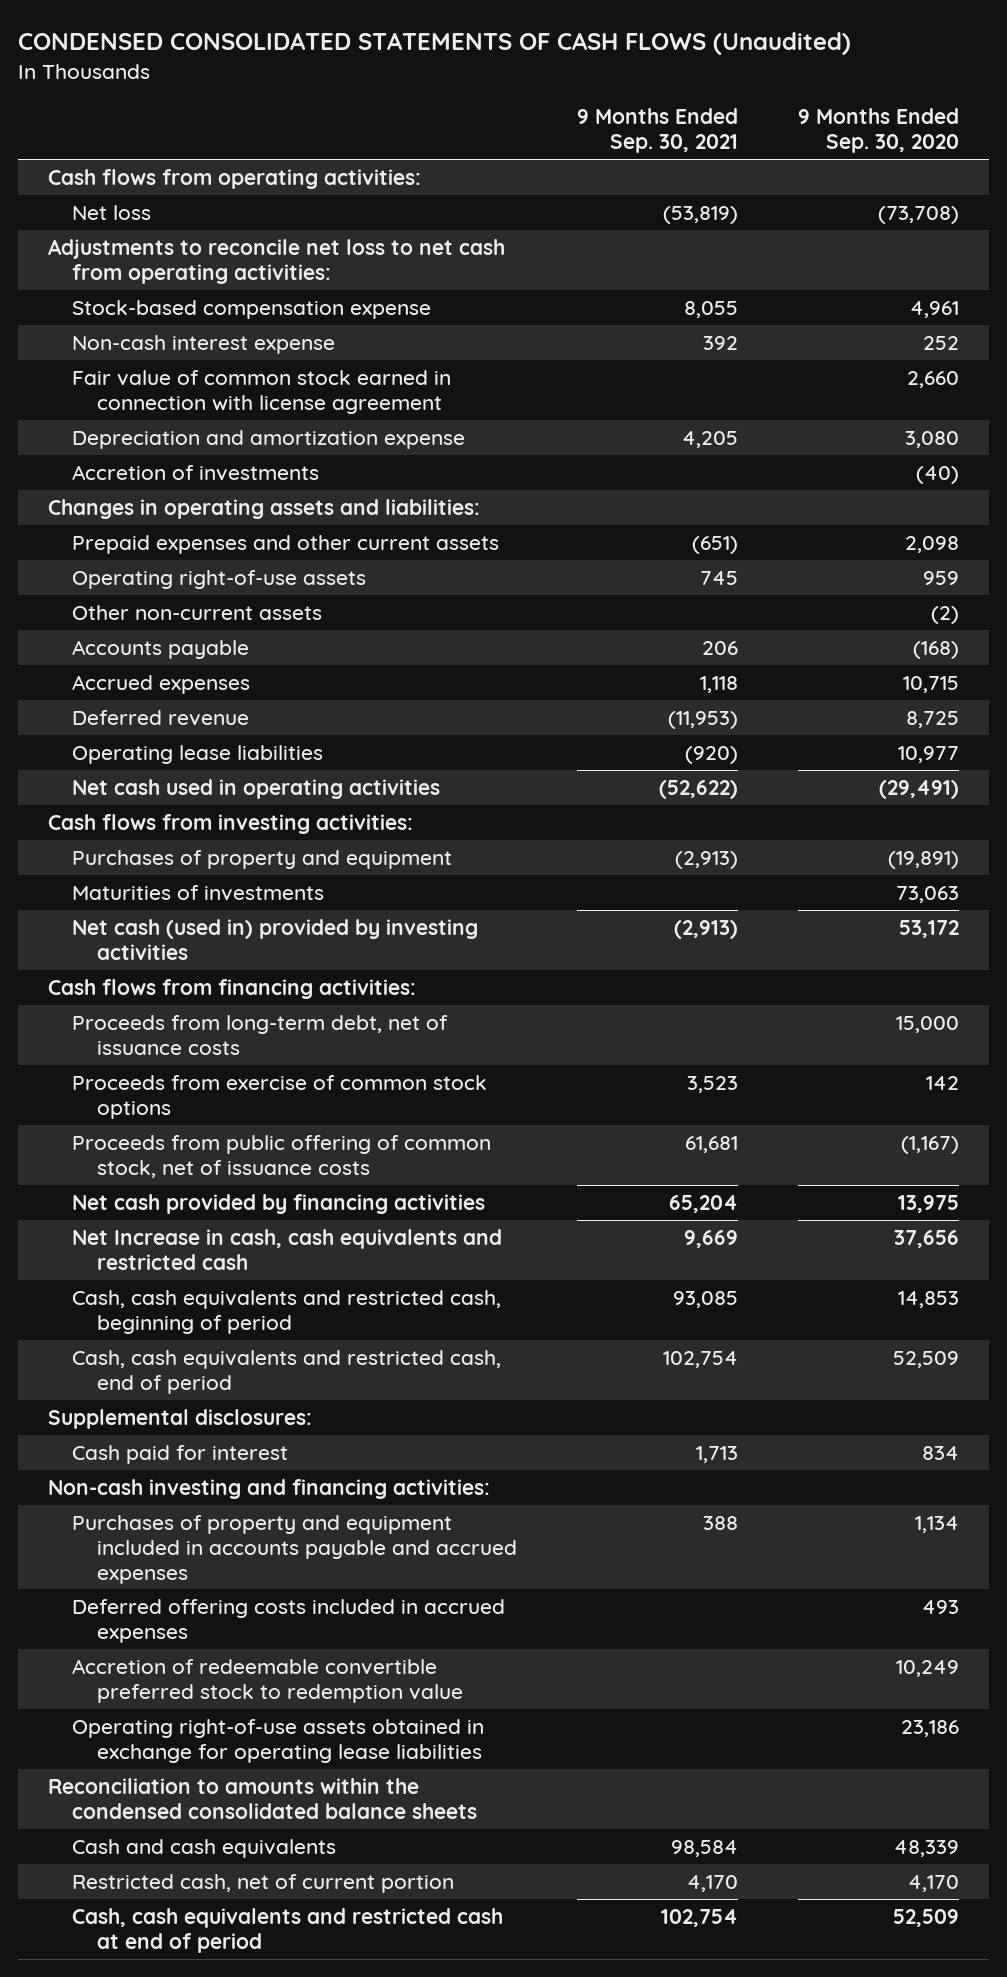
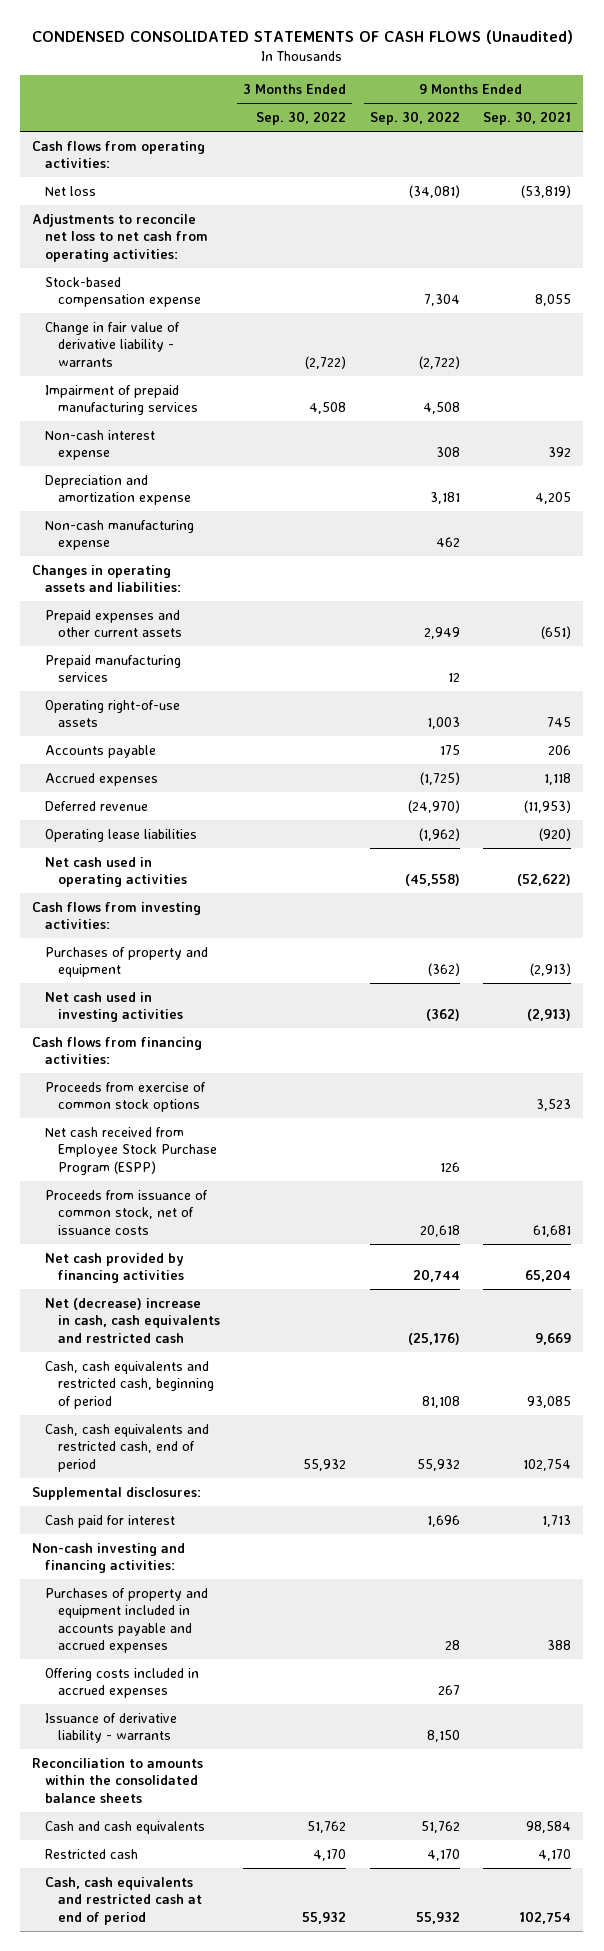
- | 9 Months Ended Sep. 30, 2021 | 9 Months Ended Sep. 30, 2020
+ | 3 Months Ended Sep. 30, 2022 | 9 Months Ended Sep. 30, 2022 | 9 Months Ended Sep. 30, 2021
+ Change in fair value of derivative liability - warrants | (2,722) | (2,722) |
+ Impairment of prepaid manufacturing services | 4,508 | 4,508 |
- Fair value of common stock earned in connection with license agreement | | 2,660
- Accretion of investments | | (40)
+ Non-cash manufacturing expense | | 462 |
+ Prepaid manufacturing services | | 12 |
- Other non-current assets | | (2)
- Maturities of investments | | 73,063
- Net cash (used in) provided by investing activities | (2,913) | 53,172
+ Net cash used in investing activities | | (362) | (2,913)
- Proceeds from long-term debt, net of issuance costs | | 15,000
- Proceeds from public offering of common stock, net of issuance costs | 61,681 | (1,167)
+ Net cash received from Employee Stock Purchase Program (ESPP) | | 126 |
+ Proceeds from issuance of common stock, net of issuance costs | | 20,618 | 61,681
- Net Increase in cash, cash equivalents and restricted cash | 9,669 | 37,656
+ Net (decrease) increase in cash, cash equivalents and restricted cash | | (25,176) | 9,669
- Deferred offering costs included in accrued expenses | | 493
- Accretion of redeemable convertible preferred stock to redemption value | | 10,249
- Operating right-of-use assets obtained in exchange for operating lease liabilities | | 23,186
- Reconciliation to amounts within the condensed consolidated balance sheets
+ Offering costs included in accrued expenses | | 267 |
+ Issuance of derivative liability - warrants | | 8,150 |
+ Reconciliation to amounts within the consolidated balance sheets
- Restricted cash, net of current portion | 4,170 | 4,170
+ Restricted cash | 4,170 | 4,170 | 4,170

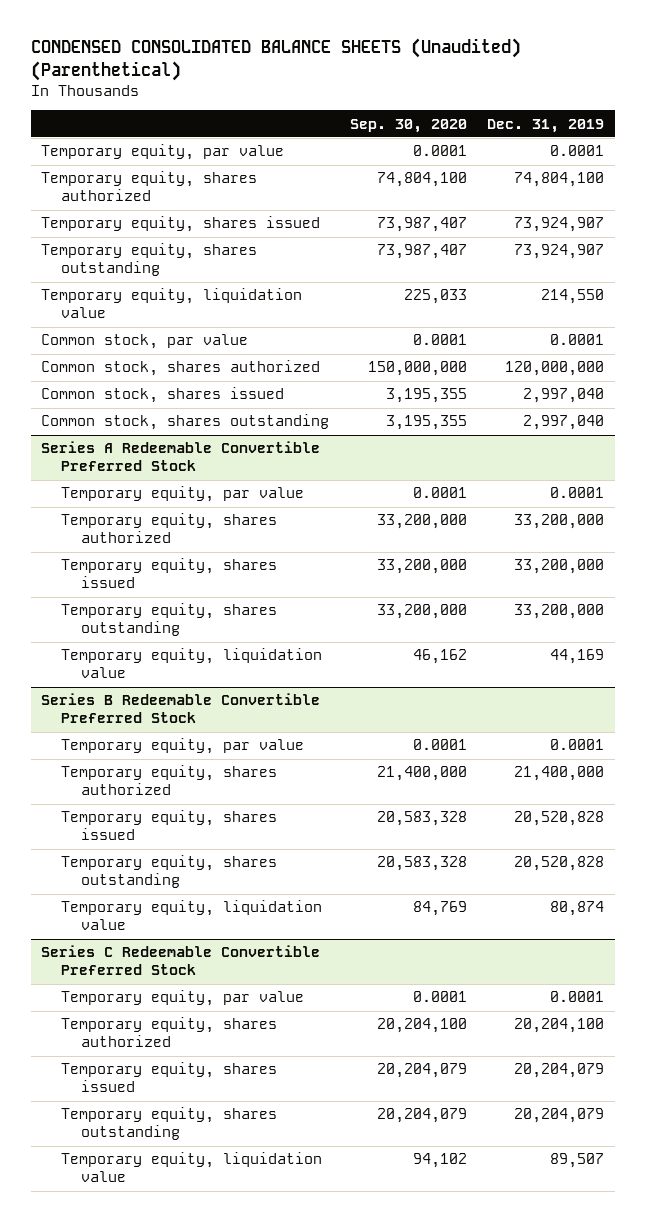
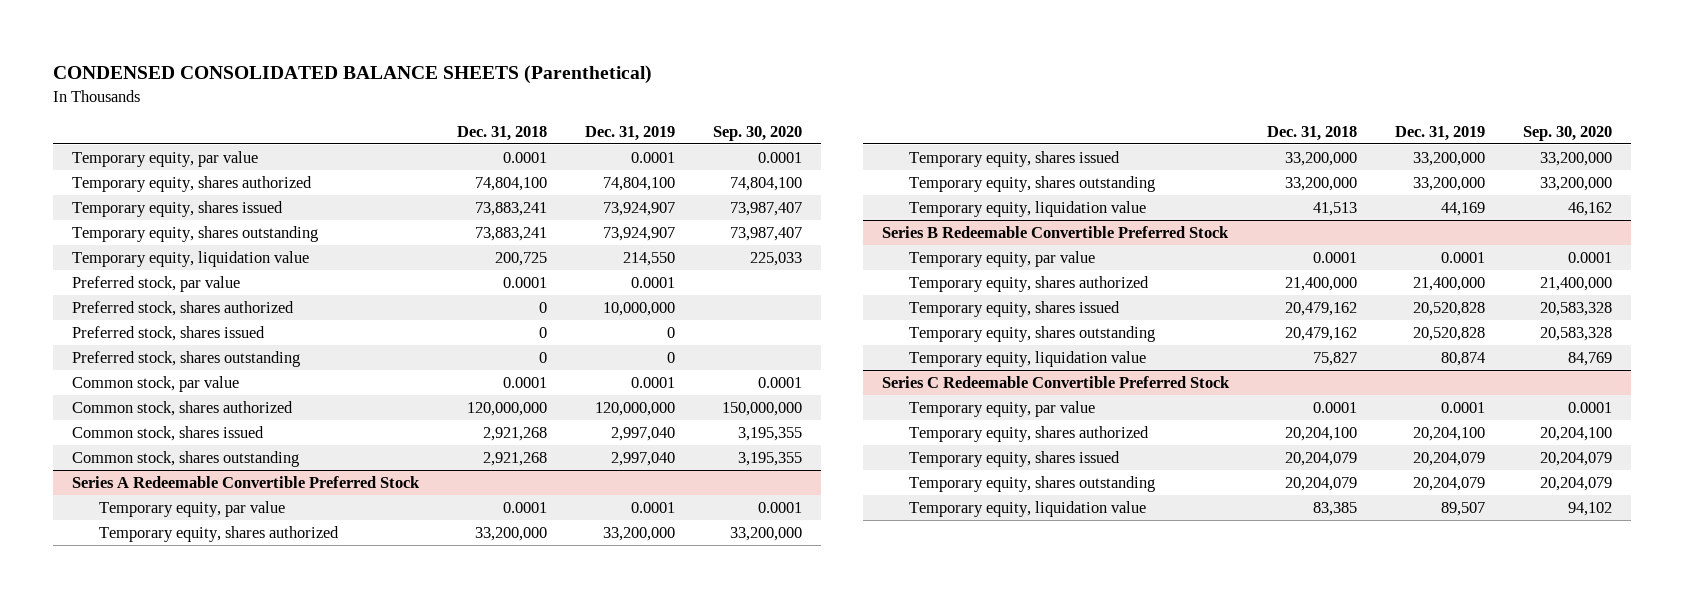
- CONDENSED CONSOLIDATED BALANCE SHEETS (Unaudited) (Parenthetical)
+ CONDENSED CONSOLIDATED BALANCE SHEETS (Parenthetical)
- | Sep. 30, 2020 | Dec. 31, 2019
+ | Dec. 31, 2018 | Dec. 31, 2019 | Sep. 30, 2020
+ Preferred stock, par value | 0.0001 | 0.0001 |
+ Preferred stock, shares authorized | 0 | 10,000,000 |
+ Preferred stock, shares issued | 0 | 0 |
+ Preferred stock, shares outstanding | 0 | 0 |

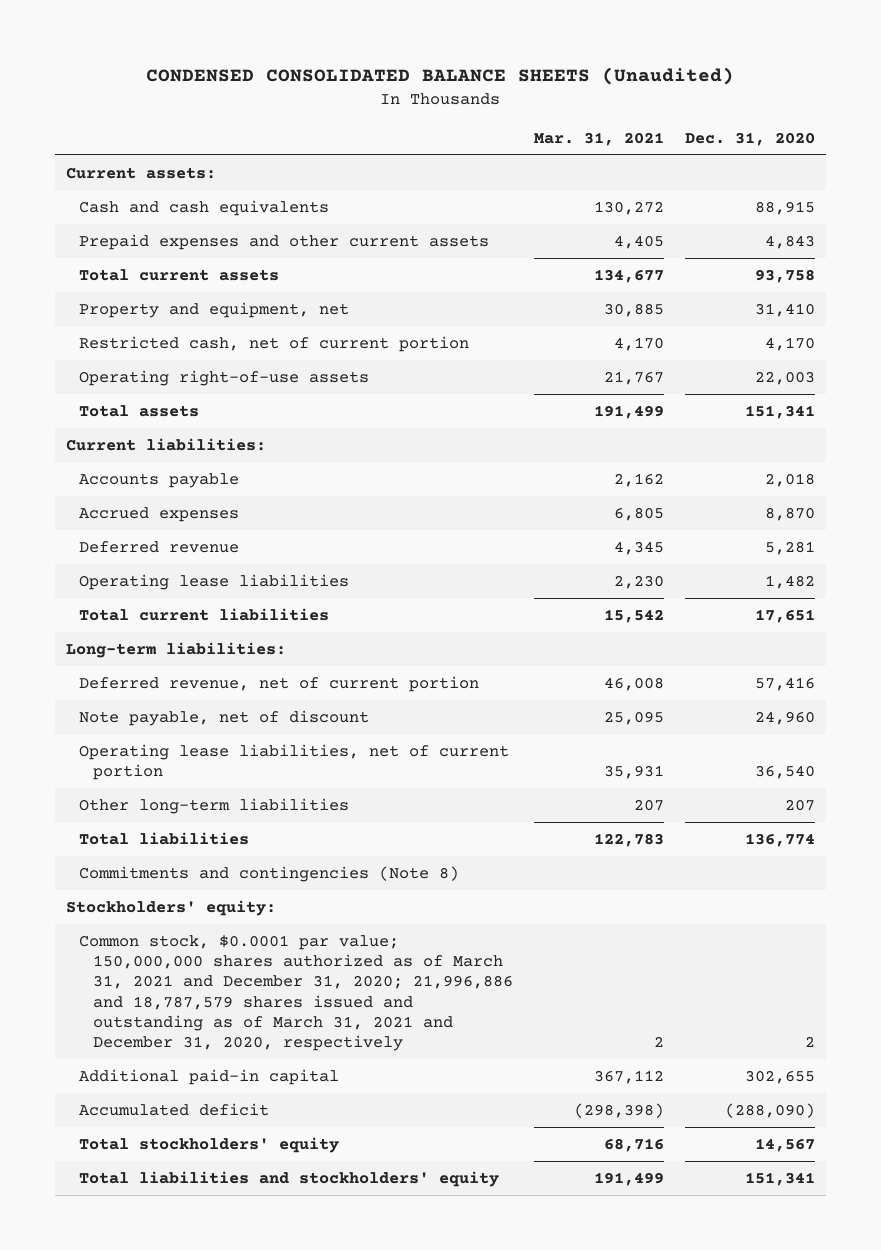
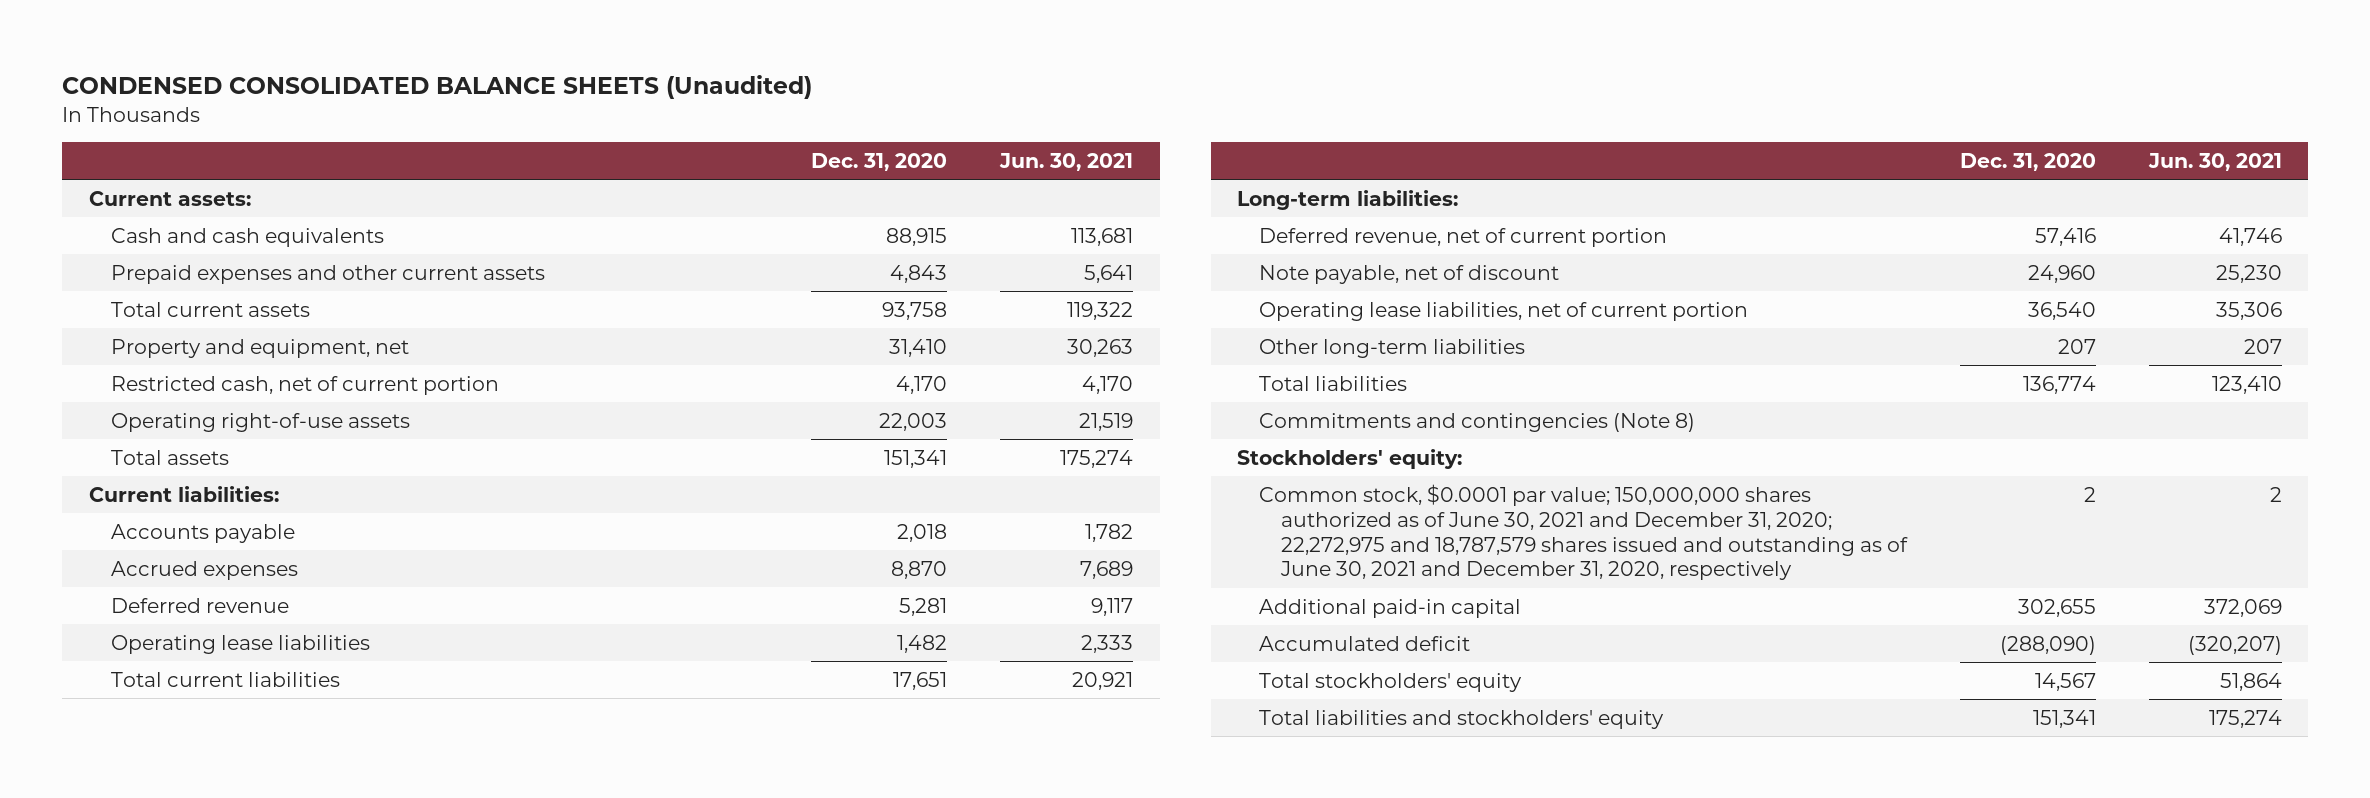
- | Mar. 31, 2021 | Dec. 31, 2020
+ | Dec. 31, 2020 | Jun. 30, 2021
- Common stock, $0.0001 par value; 150,000,000 shares authorized as of March 31, 2021 and December 31, 2020; 21,996,886 and 18,787,579 shares issued and outstanding as of March 31, 2021 and December 31, 2020, respectively | 2 | 2
+ Common stock, $0.0001 par value; 150,000,000 shares authorized as of June 30, 2021 and December 31, 2020; 22,272,975 and 18,787,579 shares issued and outstanding as of June 30, 2021 and December 31, 2020, respectively | 2 | 2

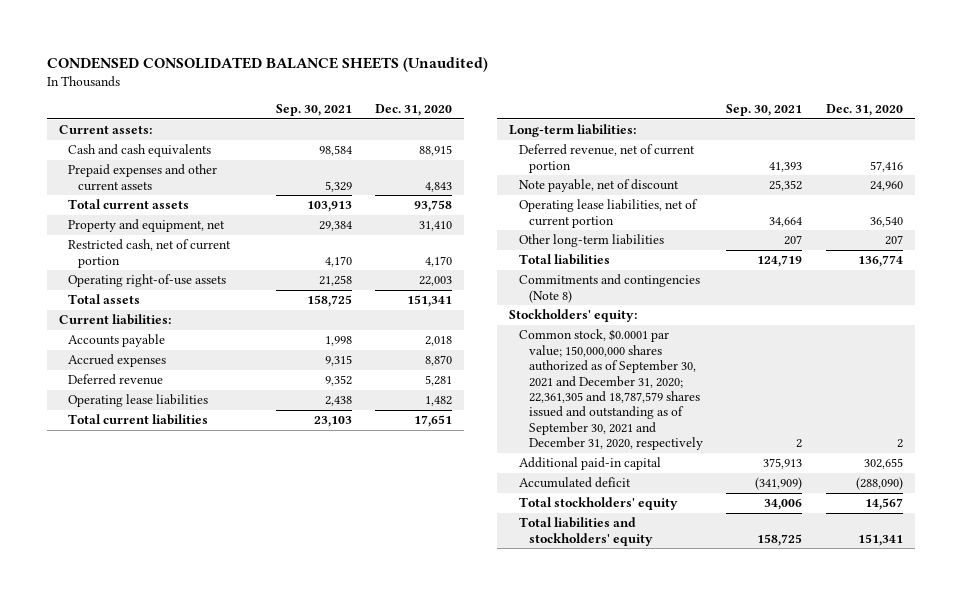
- | Dec. 31, 2020 | Jun. 30, 2021
+ | Sep. 30, 2021 | Dec. 31, 2020
- Common stock, $0.0001 par value; 150,000,000 shares authorized as of June 30, 2021 and December 31, 2020; 22,272,975 and 18,787,579 shares issued and outstanding as of June 30, 2021 and December 31, 2020, respectively | 2 | 2
+ Common stock, $0.0001 par value; 150,000,000 shares authorized as of September 30, 2021 and December 31, 2020; 22,361,305 and 18,787,579 shares issued and outstanding as of September 30, 2021 and December 31, 2020, respectively | 2 | 2

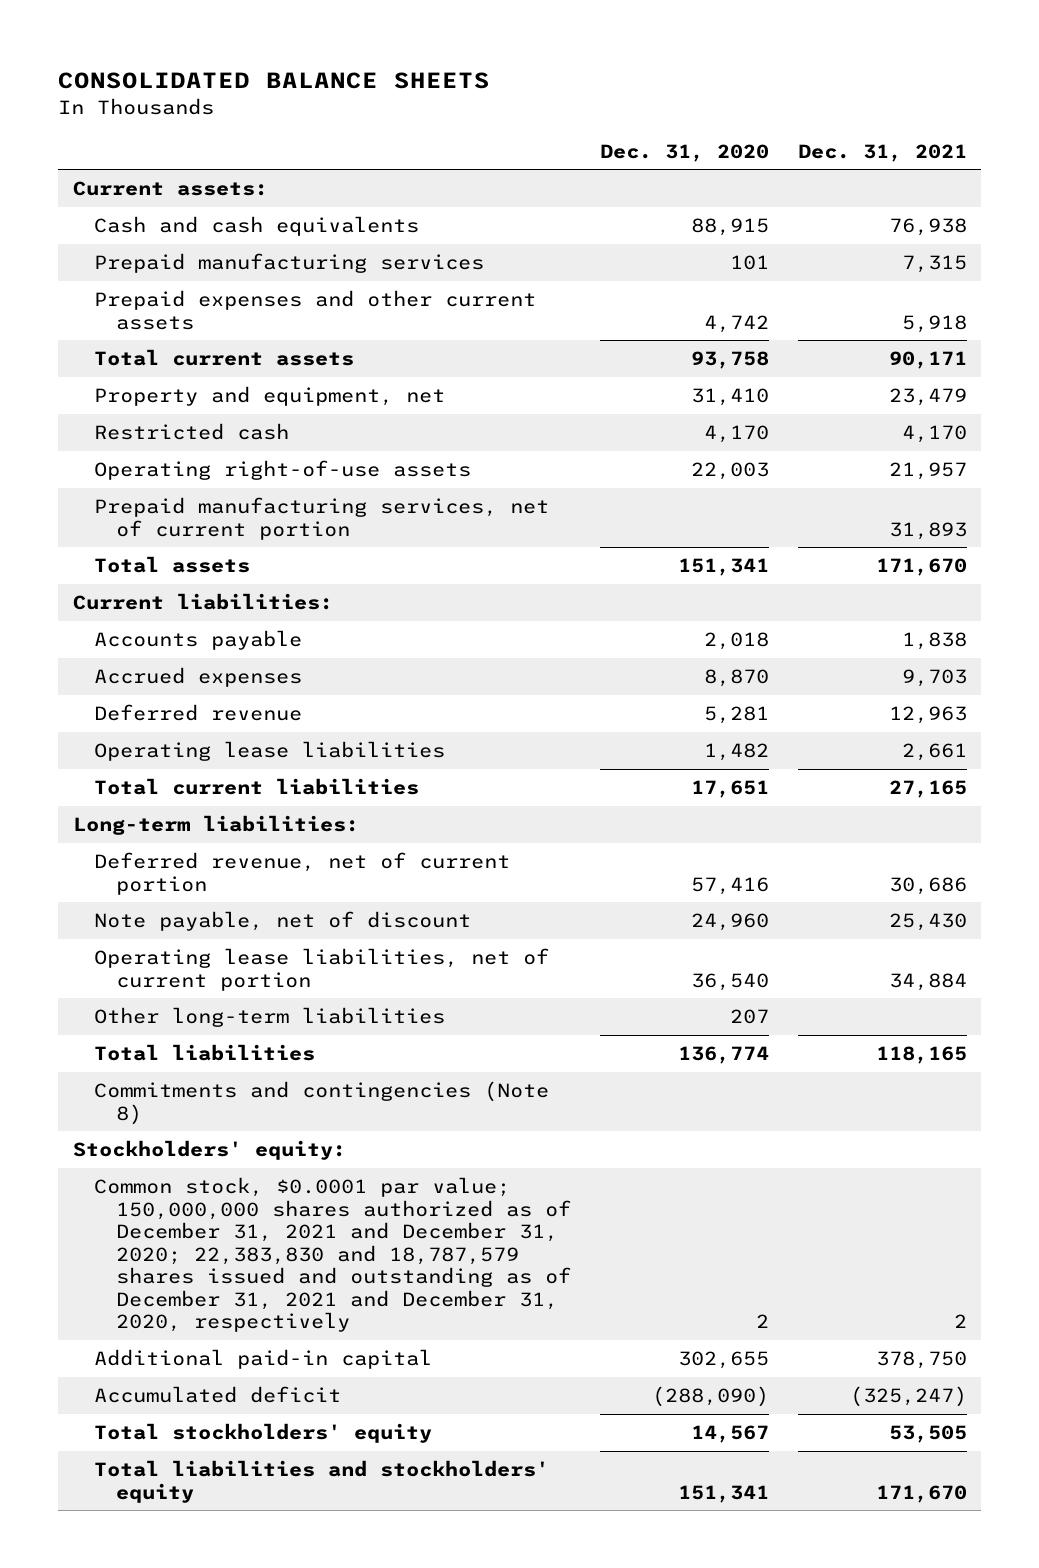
- CONDENSED CONSOLIDATED BALANCE SHEETS (Unaudited)
+ CONSOLIDATED BALANCE SHEETS
- | Sep. 30, 2021 | Dec. 31, 2020
+ | Dec. 31, 2020 | Dec. 31, 2021
- Prepaid expenses and other current assets | 5,329 | 4,843
+ Prepaid manufacturing services | 101 | 7,315
+ Prepaid expenses and other current assets | 4,742 | 5,918
- Restricted cash, net of current portion | 4,170 | 4,170
+ Restricted cash | 4,170 | 4,170
+ Prepaid manufacturing services, net of current portion | | 31,893
- Common stock, $0.0001 par value; 150,000,000 shares authorized as of September 30, 2021 and December 31, 2020; 22,361,305 and 18,787,579 shares issued and outstanding as of September 30, 2021 and December 31, 2020, respectively | 2 | 2
+ Common stock, $0.0001 par value; 150,000,000 shares authorized as of December 31, 2021 and December 31, 2020; 22,383,830 and 18,787,579 shares issued and outstanding as of December 31, 2021 and December 31, 2020, respectively | 2 | 2

